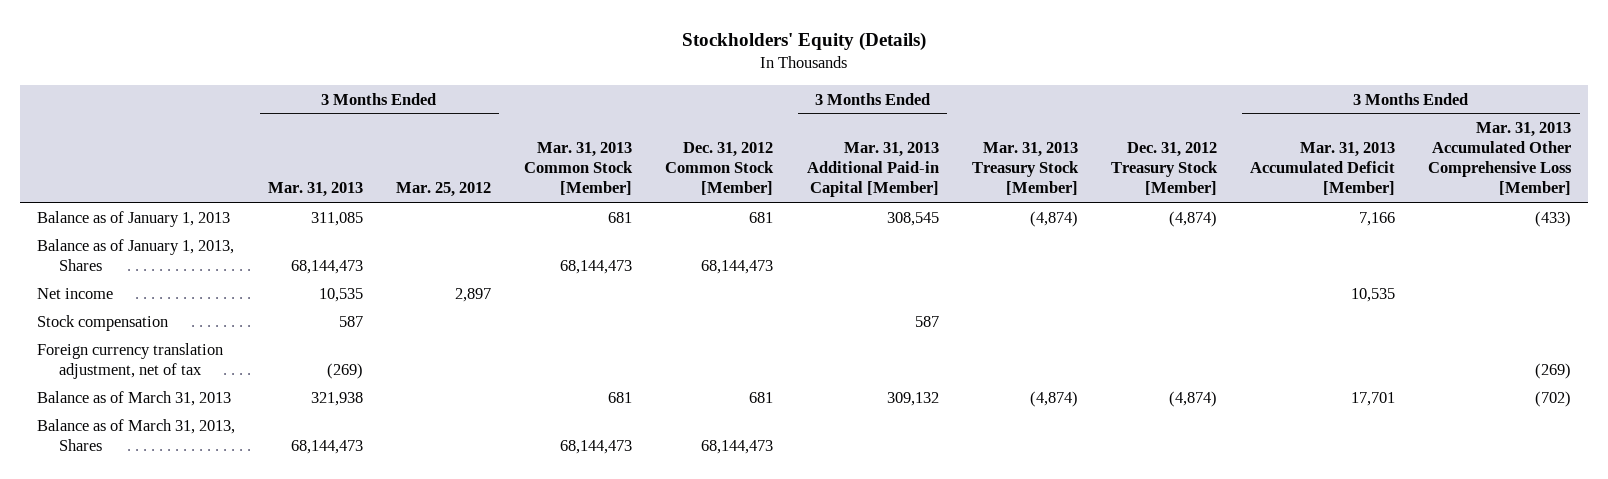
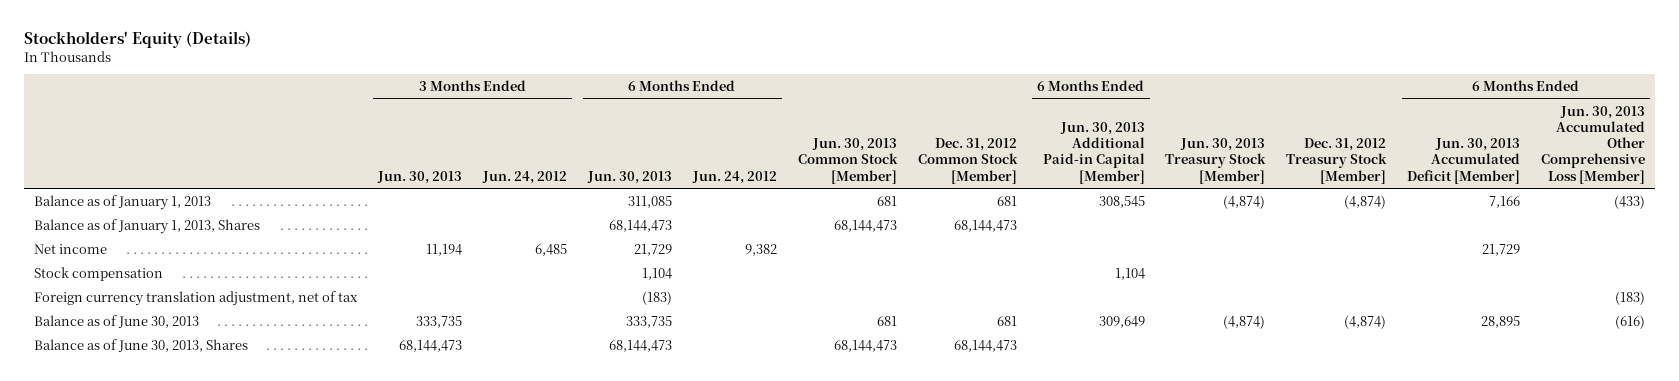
- | 3 Months Ended Mar. 31, 2013 | 3 Months Ended Mar. 25, 2012 | Mar. 31, 2013 Common Stock [Member] | Dec. 31, 2012 Common Stock [Member] | 3 Months Ended Mar. 31, 2013 Additional Paid-in Capital [Member] | Mar. 31, 2013 Treasury Stock [Member] | Dec. 31, 2012 Treasury Stock [Member] | 3 Months Ended Mar. 31, 2013 Accumulated Deficit [Member] | 3 Months Ended Mar. 31, 2013 Accumulated Other Comprehensive Loss [Member]
+ | 3 Months Ended Jun. 30, 2013 | 3 Months Ended Jun. 24, 2012 | 6 Months Ended Jun. 30, 2013 | 6 Months Ended Jun. 24, 2012 | Jun. 30, 2013 Common Stock [Member] | Dec. 31, 2012 Common Stock [Member] | 6 Months Ended Jun. 30, 2013 Additional Paid-in Capital [Member] | Jun. 30, 2013 Treasury Stock [Member] | Dec. 31, 2012 Treasury Stock [Member] | 6 Months Ended Jun. 30, 2013 Accumulated Deficit [Member] | 6 Months Ended Jun. 30, 2013 Accumulated Other Comprehensive Loss [Member]
- Balance as of March 31, 2013 | 321,938 | | 681 | 681 | 309,132 | (4,874) | (4,874) | 17,701 | (702)
- Balance as of March 31, 2013, Shares | 68,144,473 | | 68,144,473 | 68,144,473 | | | | |
+ Balance as of June 30, 2013 | 333,735 | | 333,735 | | 681 | 681 | 309,649 | (4,874) | (4,874) | 28,895 | (616)
+ Balance as of June 30, 2013, Shares | 68,144,473 | | 68,144,473 | | 68,144,473 | 68,144,473 | | | | |

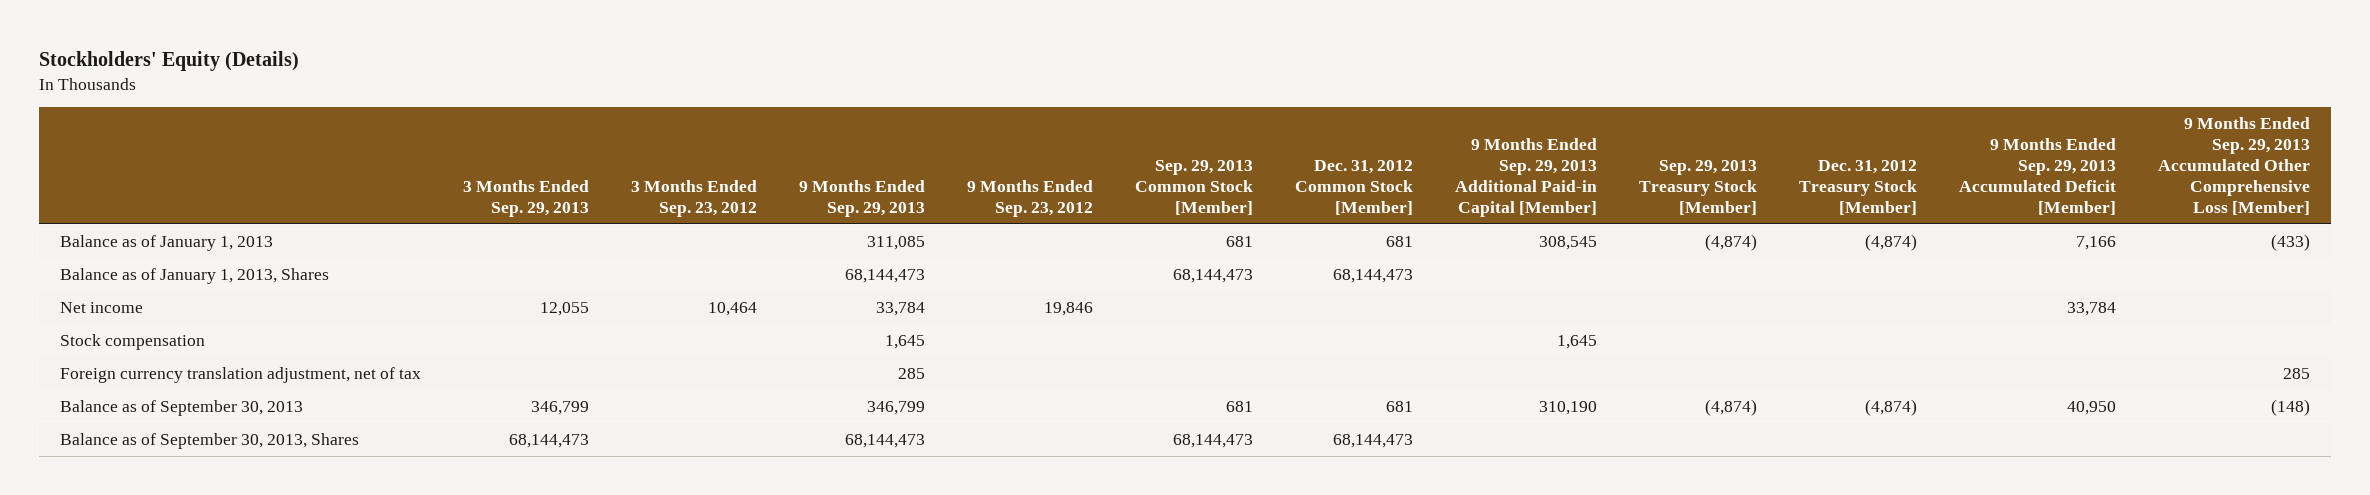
- | 3 Months Ended Jun. 30, 2013 | 3 Months Ended Jun. 24, 2012 | 6 Months Ended Jun. 30, 2013 | 6 Months Ended Jun. 24, 2012 | Jun. 30, 2013 Common Stock [Member] | Dec. 31, 2012 Common Stock [Member] | 6 Months Ended Jun. 30, 2013 Additional Paid-in Capital [Member] | Jun. 30, 2013 Treasury Stock [Member] | Dec. 31, 2012 Treasury Stock [Member] | 6 Months Ended Jun. 30, 2013 Accumulated Deficit [Member] | 6 Months Ended Jun. 30, 2013 Accumulated Other Comprehensive Loss [Member]
+ | 3 Months Ended Sep. 29, 2013 | 3 Months Ended Sep. 23, 2012 | 9 Months Ended Sep. 29, 2013 | 9 Months Ended Sep. 23, 2012 | Sep. 29, 2013 Common Stock [Member] | Dec. 31, 2012 Common Stock [Member] | 9 Months Ended Sep. 29, 2013 Additional Paid-in Capital [Member] | Sep. 29, 2013 Treasury Stock [Member] | Dec. 31, 2012 Treasury Stock [Member] | 9 Months Ended Sep. 29, 2013 Accumulated Deficit [Member] | 9 Months Ended Sep. 29, 2013 Accumulated Other Comprehensive Loss [Member]
- Balance as of June 30, 2013 | 333,735 | | 333,735 | | 681 | 681 | 309,649 | (4,874) | (4,874) | 28,895 | (616)
- Balance as of June 30, 2013, Shares | 68,144,473 | | 68,144,473 | | 68,144,473 | 68,144,473 | | | | |
+ Balance as of September 30, 2013 | 346,799 | | 346,799 | | 681 | 681 | 310,190 | (4,874) | (4,874) | 40,950 | (148)
+ Balance as of September 30, 2013, Shares | 68,144,473 | | 68,144,473 | | 68,144,473 | 68,144,473 | | | | |

